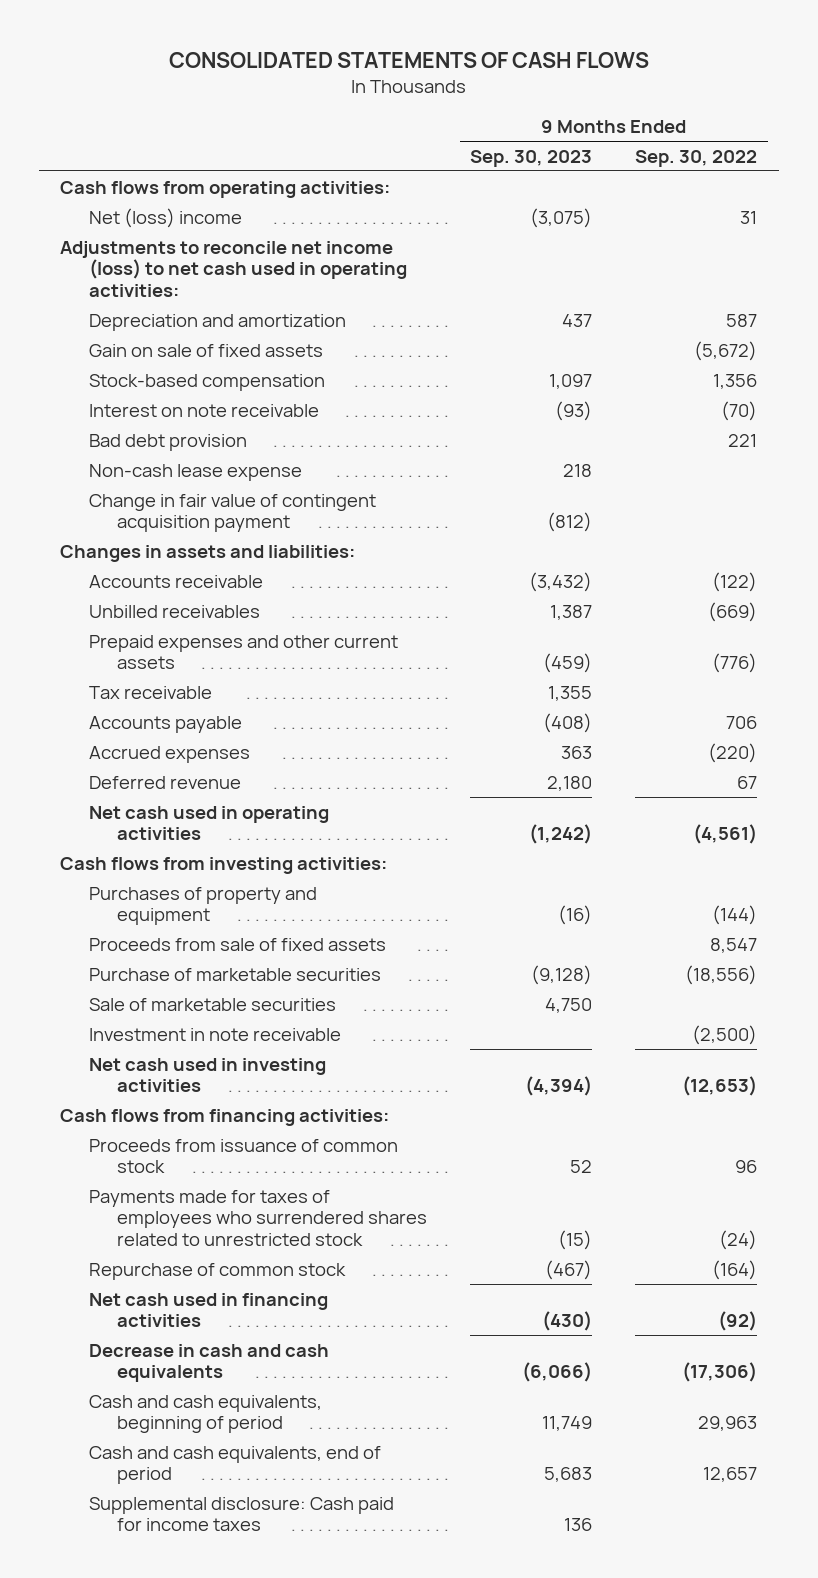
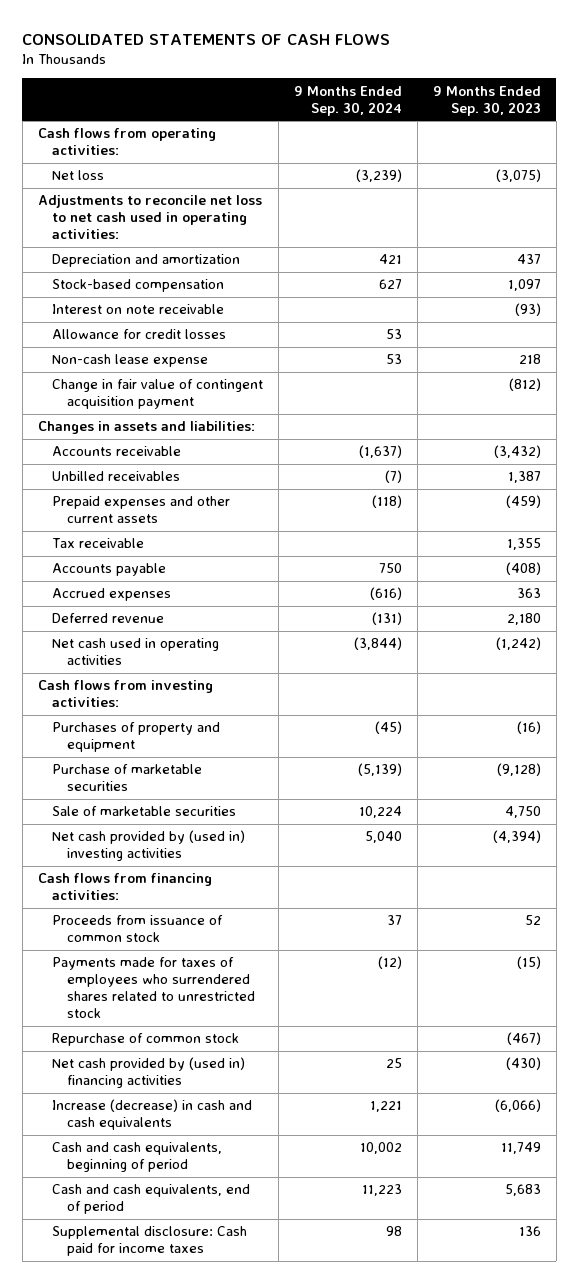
- | 9 Months Ended Sep. 30, 2023 | 9 Months Ended Sep. 30, 2022
+ | 9 Months Ended Sep. 30, 2024 | 9 Months Ended Sep. 30, 2023
- Net (loss) income | (3,075) | 31
- Adjustments to reconcile net income (loss) to net cash used in operating activities:
+ Net loss | (3,239) | (3,075)
+ Adjustments to reconcile net loss to net cash used in operating activities:
- Gain on sale of fixed assets | | (5,672)
- Bad debt provision | | 221
+ Allowance for credit losses | 53 |
- Proceeds from sale of fixed assets | | 8,547
- Investment in note receivable | | (2,500)
- Net cash used in investing activities | (4,394) | (12,653)
+ Net cash provided by (used in) investing activities | 5,040 | (4,394)
- Net cash used in financing activities | (430) | (92)
- Decrease in cash and cash equivalents | (6,066) | (17,306)
+ Net cash provided by (used in) financing activities | 25 | (430)
+ Increase (decrease) in cash and cash equivalents | 1,221 | (6,066)

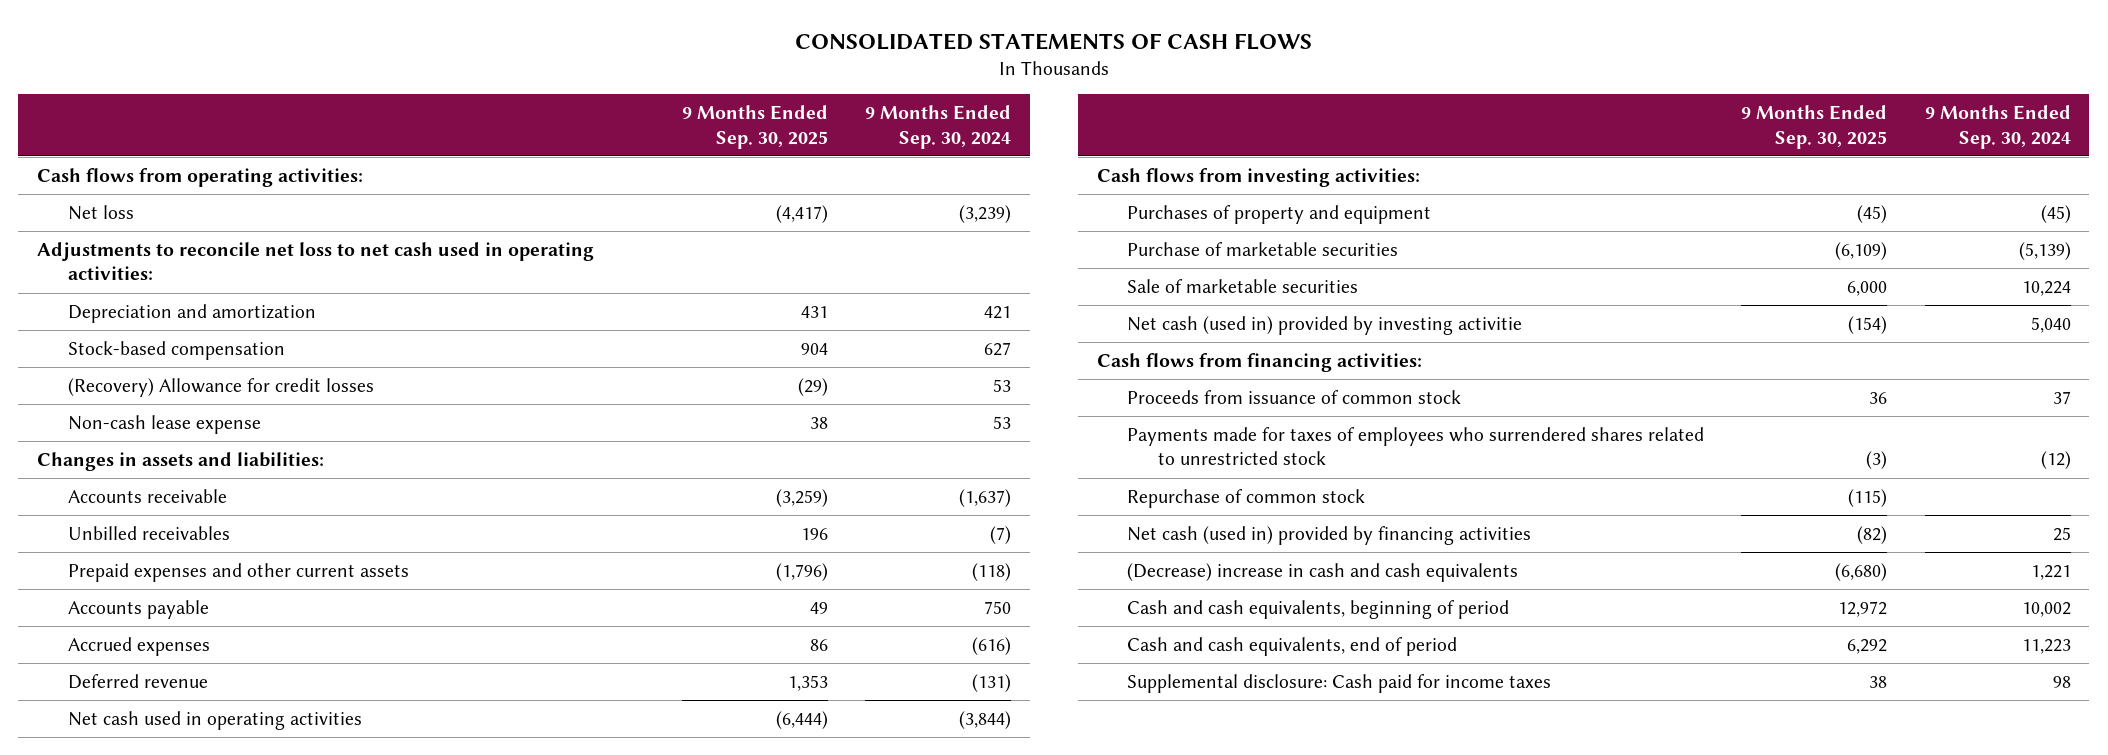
- | 9 Months Ended Sep. 30, 2024 | 9 Months Ended Sep. 30, 2023
+ | 9 Months Ended Sep. 30, 2025 | 9 Months Ended Sep. 30, 2024
- Interest on note receivable | | (93)
- Allowance for credit losses | 53 |
+ (Recovery) Allowance for credit losses | (29) | 53
- Change in fair value of contingent acquisition payment | | (812)
- Tax receivable | | 1,355
- Net cash provided by (used in) investing activities | 5,040 | (4,394)
+ Net cash (used in) provided by investing activitie | (154) | 5,040
- Net cash provided by (used in) financing activities | 25 | (430)
- Increase (decrease) in cash and cash equivalents | 1,221 | (6,066)
+ Net cash (used in) provided by financing activities | (82) | 25
+ (Decrease) increase in cash and cash equivalents | (6,680) | 1,221

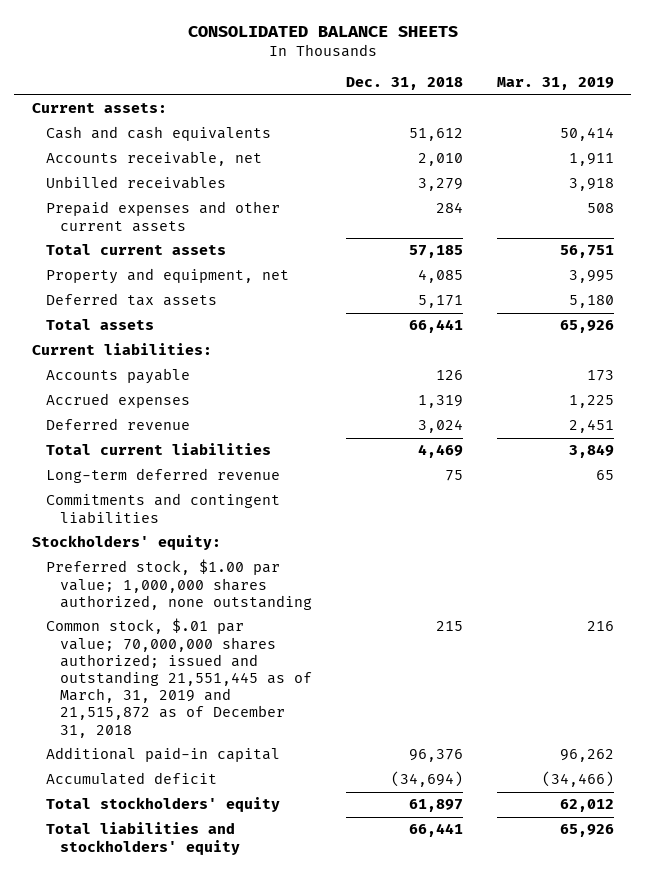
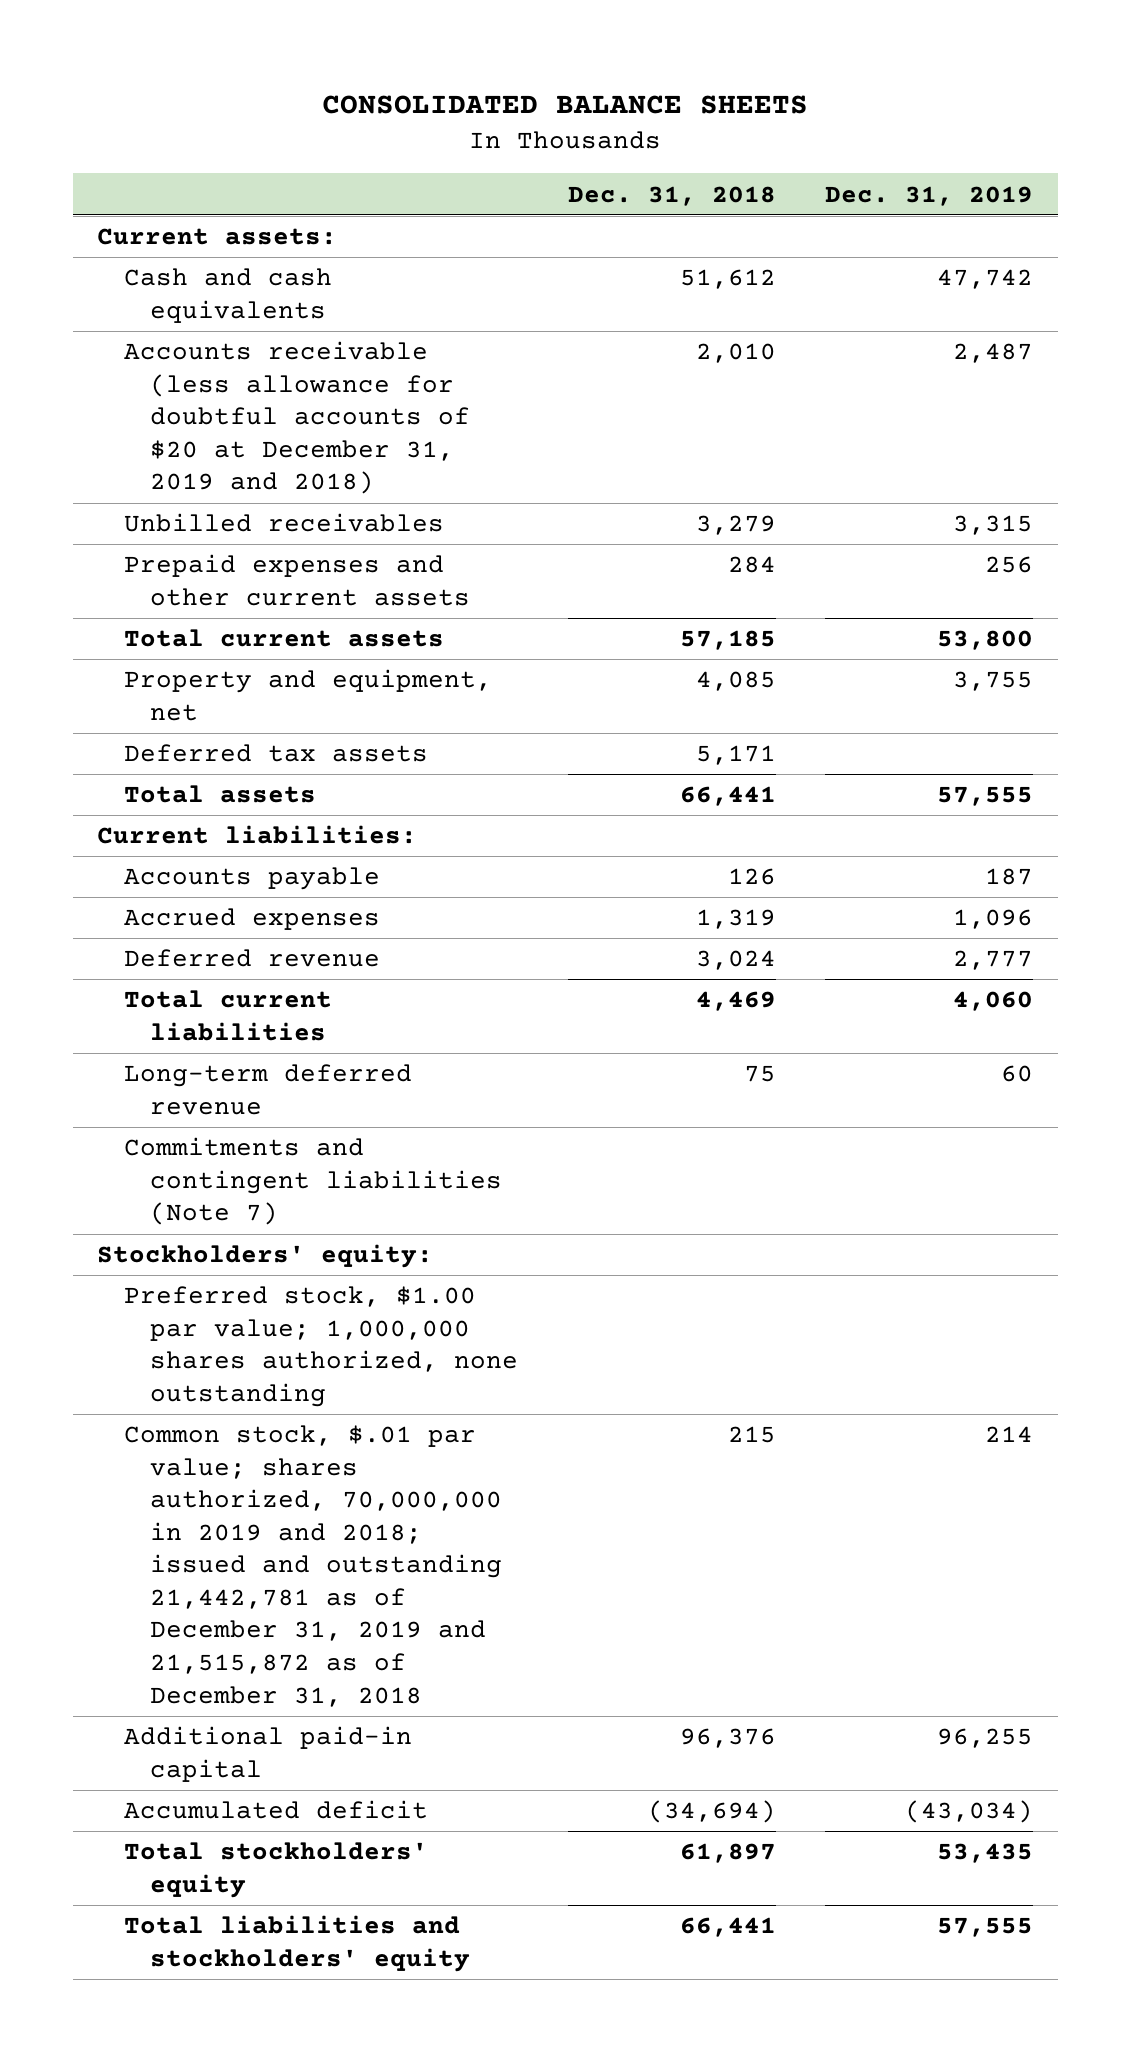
- | Dec. 31, 2018 | Mar. 31, 2019
+ | Dec. 31, 2018 | Dec. 31, 2019
- Accounts receivable, net | 2,010 | 1,911
+ Accounts receivable (less allowance for doubtful accounts of $20 at December 31, 2019 and 2018) | 2,010 | 2,487
- Commitments and contingent liabilities
+ Commitments and contingent liabilities (Note 7)
- Common stock, $.01 par value; 70,000,000 shares authorized; issued and outstanding 21,551,445 as of March, 31, 2019 and 21,515,872 as of December 31, 2018 | 215 | 216
+ Common stock, $.01 par value; shares authorized, 70,000,000 in 2019 and 2018; issued and outstanding 21,442,781 as of December 31, 2019 and 21,515,872 as of December 31, 2018 | 215 | 214

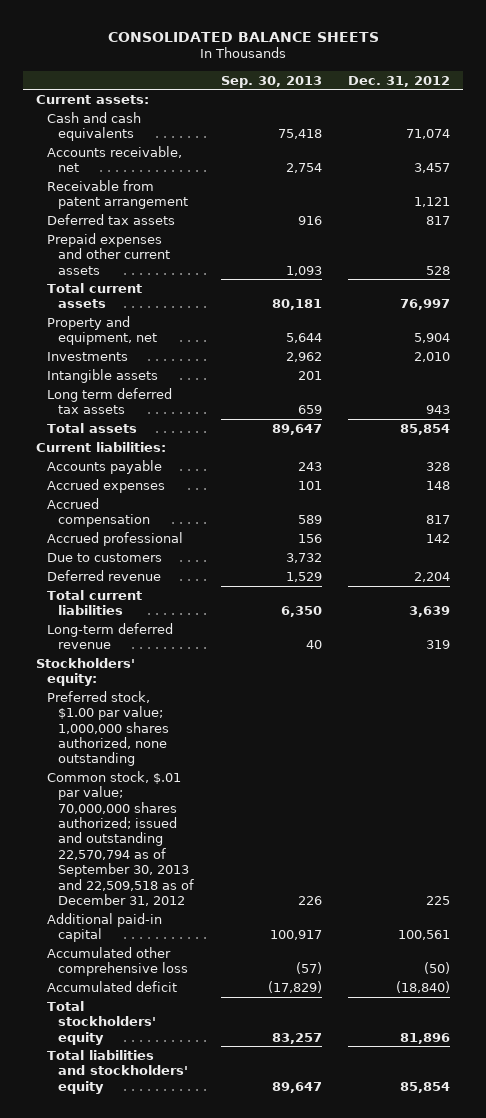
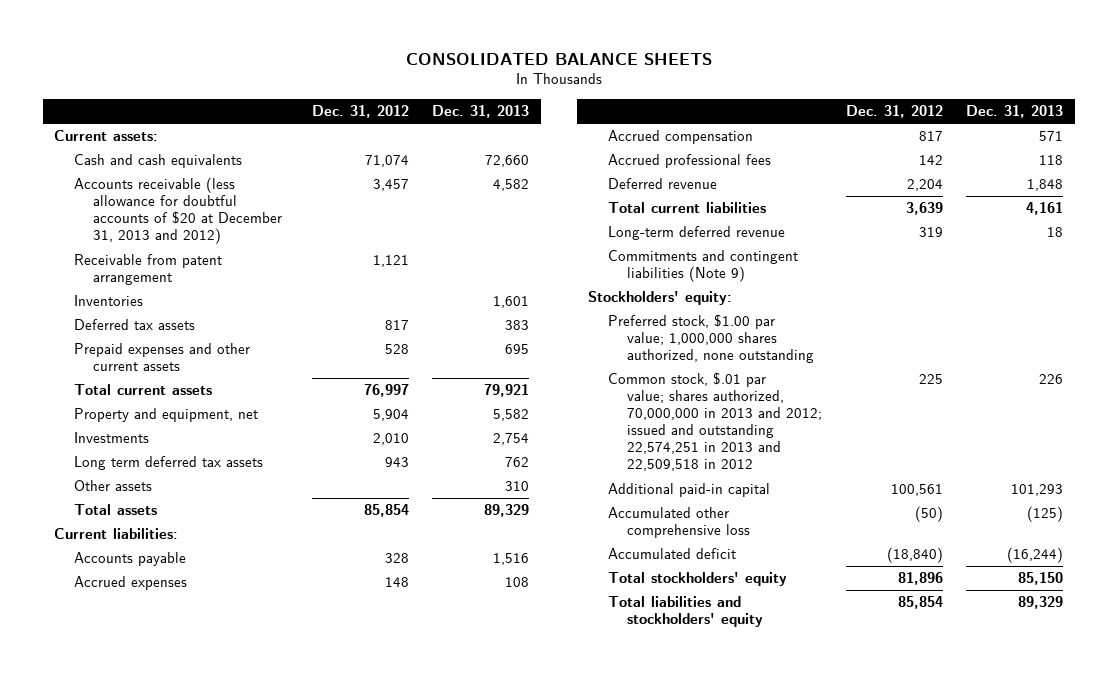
- | Sep. 30, 2013 | Dec. 31, 2012
+ | Dec. 31, 2012 | Dec. 31, 2013
- Accounts receivable, net | 2,754 | 3,457
+ Accounts receivable (less allowance for doubtful accounts of $20 at December 31, 2013 and 2012) | 3,457 | 4,582
+ Inventories | | 1,601
- Intangible assets | 201 |
+ Other assets | | 310
- Accrued professional | 156 | 142
- Due to customers | 3,732 |
+ Accrued professional fees | 142 | 118
+ Commitments and contingent liabilities (Note 9)
- Common stock, $.01 par value; 70,000,000 shares authorized; issued and outstanding 22,570,794 as of September 30, 2013 and 22,509,518 as of December 31, 2012 | 226 | 225
+ Common stock, $.01 par value; shares authorized, 70,000,000 in 2013 and 2012; issued and outstanding 22,574,251 in 2013 and 22,509,518 in 2012 | 225 | 226

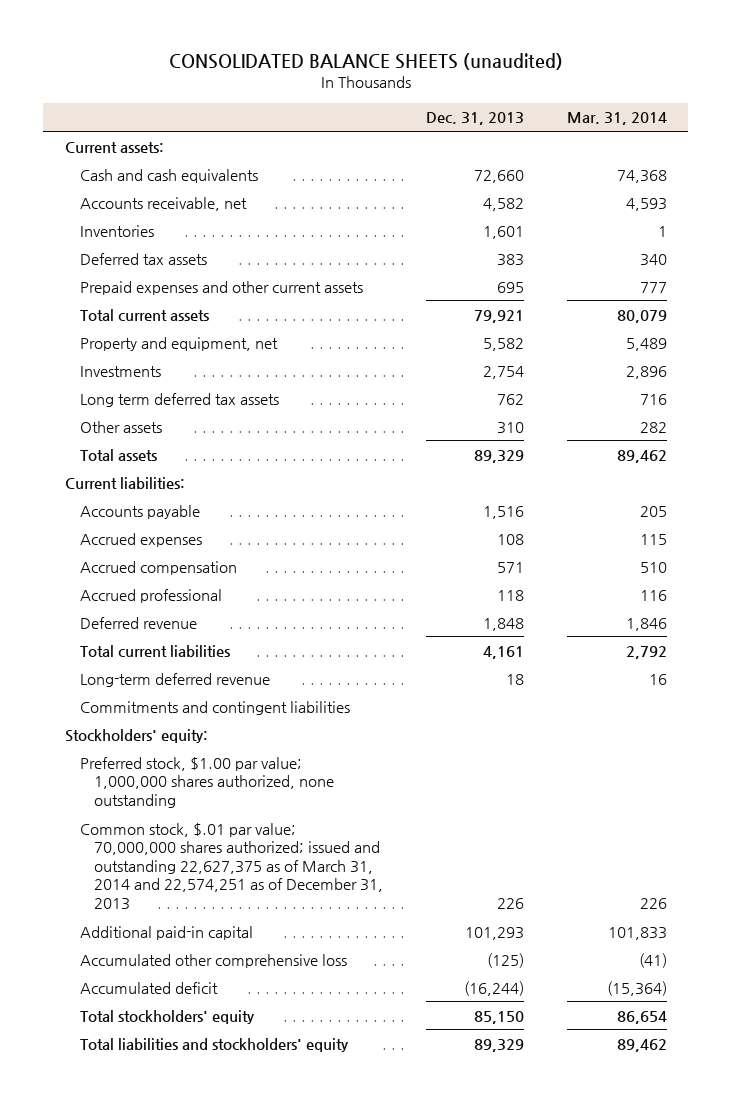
- CONSOLIDATED BALANCE SHEETS
+ CONSOLIDATED BALANCE SHEETS (unaudited)
- | Dec. 31, 2012 | Dec. 31, 2013
+ | Dec. 31, 2013 | Mar. 31, 2014
- Accounts receivable (less allowance for doubtful accounts of $20 at December 31, 2013 and 2012) | 3,457 | 4,582
- Receivable from patent arrangement | 1,121 |
+ Accounts receivable, net | 4,582 | 4,593
- Accrued professional fees | 142 | 118
+ Accrued professional | 118 | 116
- Commitments and contingent liabilities (Note 9)
+ Commitments and contingent liabilities
- Common stock, $.01 par value; shares authorized, 70,000,000 in 2013 and 2012; issued and outstanding 22,574,251 in 2013 and 22,509,518 in 2012 | 225 | 226
+ Common stock, $.01 par value; 70,000,000 shares authorized; issued and outstanding 22,627,375 as of March 31, 2014 and 22,574,251 as of December 31, 2013 | 226 | 226

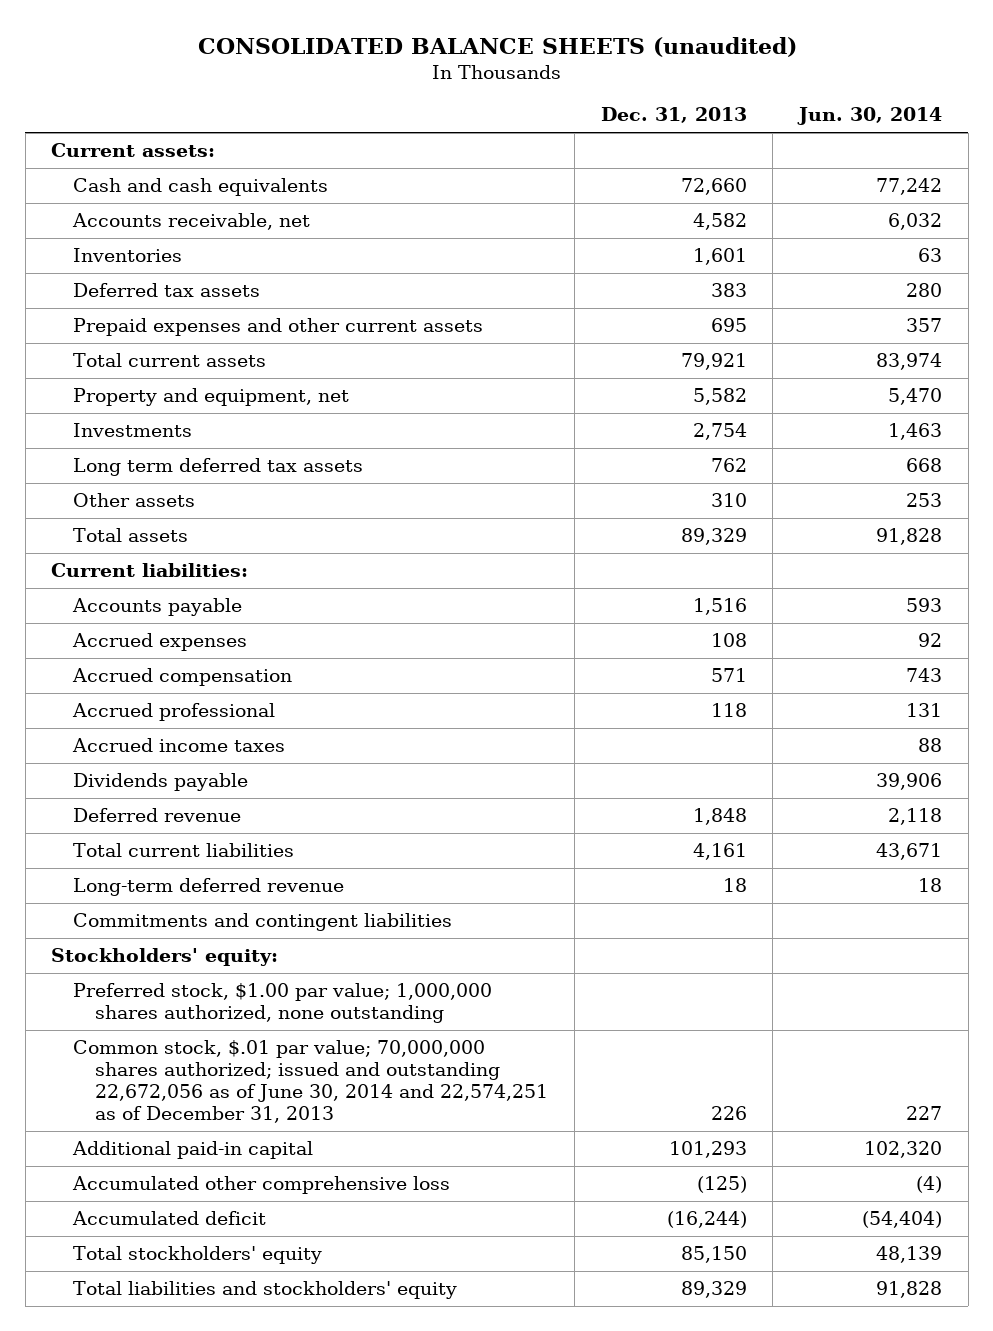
- | Dec. 31, 2013 | Mar. 31, 2014
+ | Dec. 31, 2013 | Jun. 30, 2014
+ Accrued income taxes | | 88
+ Dividends payable | | 39,906
- Common stock, $.01 par value; 70,000,000 shares authorized; issued and outstanding 22,627,375 as of March 31, 2014 and 22,574,251 as of December 31, 2013 | 226 | 226
+ Common stock, $.01 par value; 70,000,000 shares authorized; issued and outstanding 22,672,056 as of June 30, 2014 and 22,574,251 as of December 31, 2013 | 226 | 227

